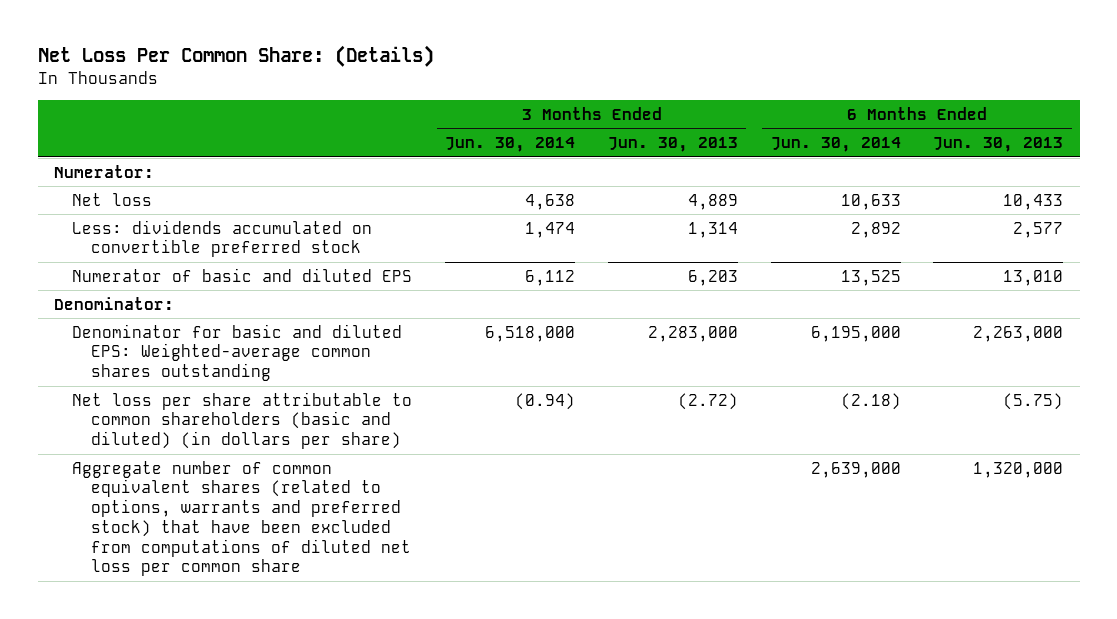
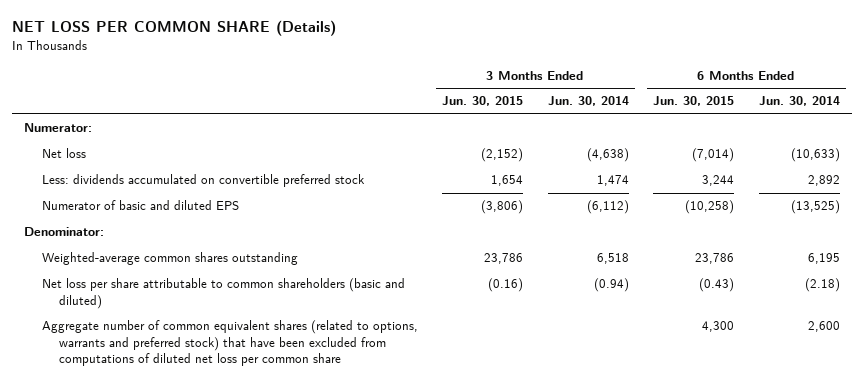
- Net Loss Per Common Share: (Details)
+ NET LOSS PER COMMON SHARE (Details)
- | 3 Months Ended Jun. 30, 2014 | 3 Months Ended Jun. 30, 2013 | 6 Months Ended Jun. 30, 2014 | 6 Months Ended Jun. 30, 2013
+ | 3 Months Ended Jun. 30, 2015 | 3 Months Ended Jun. 30, 2014 | 6 Months Ended Jun. 30, 2015 | 6 Months Ended Jun. 30, 2014
- Net loss | 4,638 | 4,889 | 10,633 | 10,433
+ Net loss | (2,152) | (4,638) | (7,014) | (10,633)
- Numerator of basic and diluted EPS | 6,112 | 6,203 | 13,525 | 13,010
+ Numerator of basic and diluted EPS | (3,806) | (6,112) | (10,258) | (13,525)
- Denominator for basic and diluted EPS: Weighted-average common shares outstanding | 6,518,000 | 2,283,000 | 6,195,000 | 2,263,000
- Net loss per share attributable to common shareholders (basic and diluted) (in dollars per share) | (0.94) | (2.72) | (2.18) | (5.75)
- Aggregate number of common equivalent shares (related to options, warrants and preferred stock) that have been excluded from computations of diluted net loss per common share | | | 2,639,000 | 1,320,000
+ Weighted-average common shares outstanding | 23,786 | 6,518 | 23,786 | 6,195
+ Net loss per share attributable to common shareholders (basic and diluted) | (0.16) | (0.94) | (0.43) | (2.18)
+ Aggregate number of common equivalent shares (related to options, warrants and preferred stock) that have been excluded from computations of diluted net loss per common share | | | 4,300 | 2,600

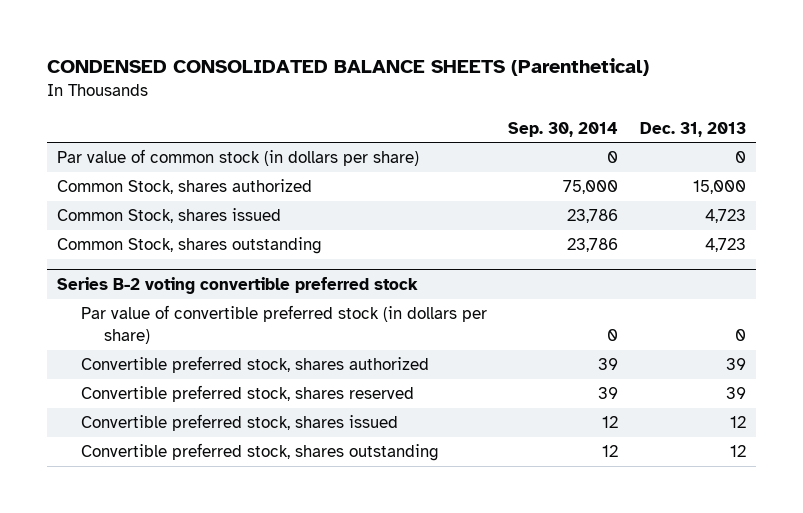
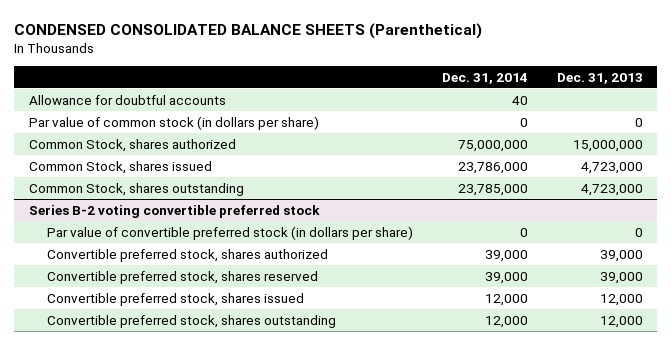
- | Sep. 30, 2014 | Dec. 31, 2013
+ | Dec. 31, 2014 | Dec. 31, 2013
+ Allowance for doubtful accounts | 40 |
- Common Stock, shares authorized | 75,000 | 15,000
- Common Stock, shares issued | 23,786 | 4,723
- Common Stock, shares outstanding | 23,786 | 4,723
+ Common Stock, shares authorized | 75,000,000 | 15,000,000
+ Common Stock, shares issued | 23,786,000 | 4,723,000
+ Common Stock, shares outstanding | 23,785,000 | 4,723,000
@ Series B-2 voting convertible preferred stock
- Convertible preferred stock, shares authorized | 39 | 39
- Convertible preferred stock, shares reserved | 39 | 39
- Convertible preferred stock, shares issued | 12 | 12
- Convertible preferred stock, shares outstanding | 12 | 12
+ Convertible preferred stock, shares authorized | 39,000 | 39,000
+ Convertible preferred stock, shares reserved | 39,000 | 39,000
+ Convertible preferred stock, shares issued | 12,000 | 12,000
+ Convertible preferred stock, shares outstanding | 12,000 | 12,000

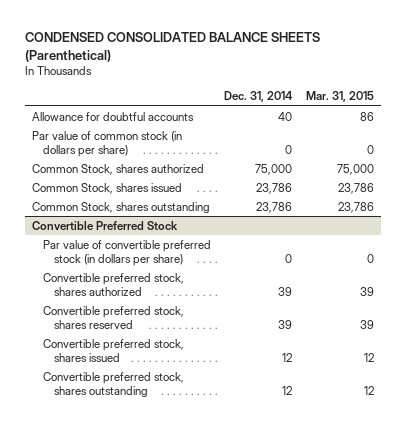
- | Dec. 31, 2014 | Dec. 31, 2013
+ | Dec. 31, 2014 | Mar. 31, 2015
- Common Stock, shares authorized | 75,000,000 | 15,000,000
- Common Stock, shares issued | 23,786,000 | 4,723,000
- Common Stock, shares outstanding | 23,785,000 | 4,723,000
- Series B-2 voting convertible preferred stock
+ Common Stock, shares authorized | 75,000 | 75,000
+ Common Stock, shares issued | 23,786 | 23,786
+ Common Stock, shares outstanding | 23,786 | 23,786
+ Convertible Preferred Stock
- Convertible preferred stock, shares authorized | 39,000 | 39,000
- Convertible preferred stock, shares reserved | 39,000 | 39,000
- Convertible preferred stock, shares issued | 12,000 | 12,000
- Convertible preferred stock, shares outstanding | 12,000 | 12,000
+ Convertible preferred stock, shares authorized | 39 | 39
+ Convertible preferred stock, shares reserved | 39 | 39
+ Convertible preferred stock, shares issued | 12 | 12
+ Convertible preferred stock, shares outstanding | 12 | 12

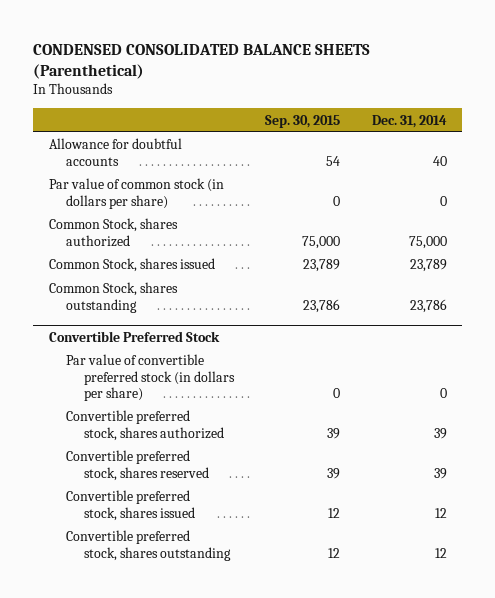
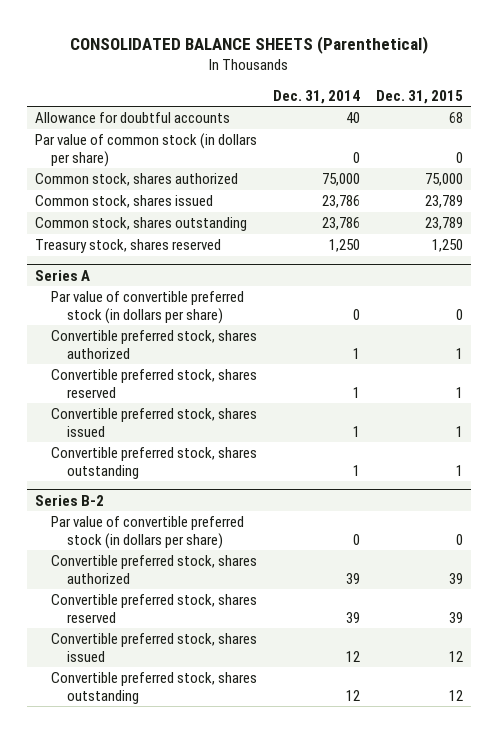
- CONDENSED CONSOLIDATED BALANCE SHEETS (Parenthetical)
+ CONSOLIDATED BALANCE SHEETS (Parenthetical)
- | Sep. 30, 2015 | Dec. 31, 2014
+ | Dec. 31, 2014 | Dec. 31, 2015
- Common Stock, shares authorized | 75,000 | 75,000
- Common Stock, shares issued | 23,789 | 23,789
- Common Stock, shares outstanding | 23,786 | 23,786
- Convertible Preferred Stock
+ Common stock, shares authorized | 75,000 | 75,000
+ Common stock, shares issued | 23,786 | 23,789
+ Common stock, shares outstanding | 23,786 | 23,789
+ Treasury stock, shares reserved | 1,250 | 1,250
+ Series A
+ Convertible preferred stock, shares authorized | 1 | 1
+ Convertible preferred stock, shares reserved | 1 | 1
+ Convertible preferred stock, shares issued | 1 | 1
+ Convertible preferred stock, shares outstanding | 1 | 1
+ Series B-2
+ Par value of convertible preferred stock (in dollars per share) | 0 | 0

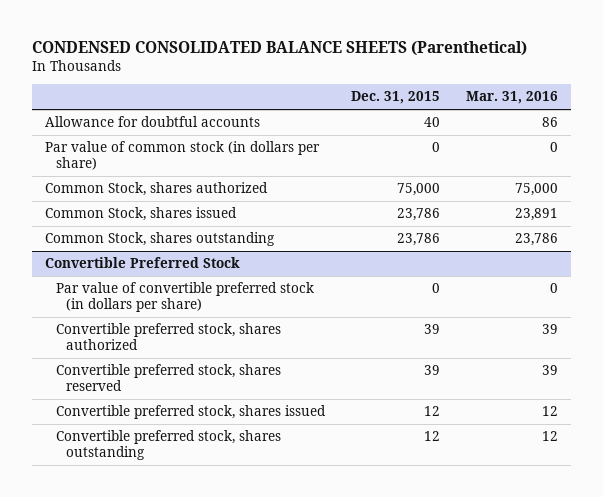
- CONSOLIDATED BALANCE SHEETS (Parenthetical)
+ CONDENSED CONSOLIDATED BALANCE SHEETS (Parenthetical)
- | Dec. 31, 2014 | Dec. 31, 2015
+ | Dec. 31, 2015 | Mar. 31, 2016
- Allowance for doubtful accounts | 40 | 68
+ Allowance for doubtful accounts | 40 | 86
- Common stock, shares authorized | 75,000 | 75,000
- Common stock, shares issued | 23,786 | 23,789
- Common stock, shares outstanding | 23,786 | 23,789
- Treasury stock, shares reserved | 1,250 | 1,250
- Series A
- Par value of convertible preferred stock (in dollars per share) | 0 | 0
- Convertible preferred stock, shares authorized | 1 | 1
- Convertible preferred stock, shares reserved | 1 | 1
- Convertible preferred stock, shares issued | 1 | 1
- Convertible preferred stock, shares outstanding | 1 | 1
- Series B-2
+ Common Stock, shares authorized | 75,000 | 75,000
+ Common Stock, shares issued | 23,786 | 23,891
+ Common Stock, shares outstanding | 23,786 | 23,786
+ Convertible Preferred Stock

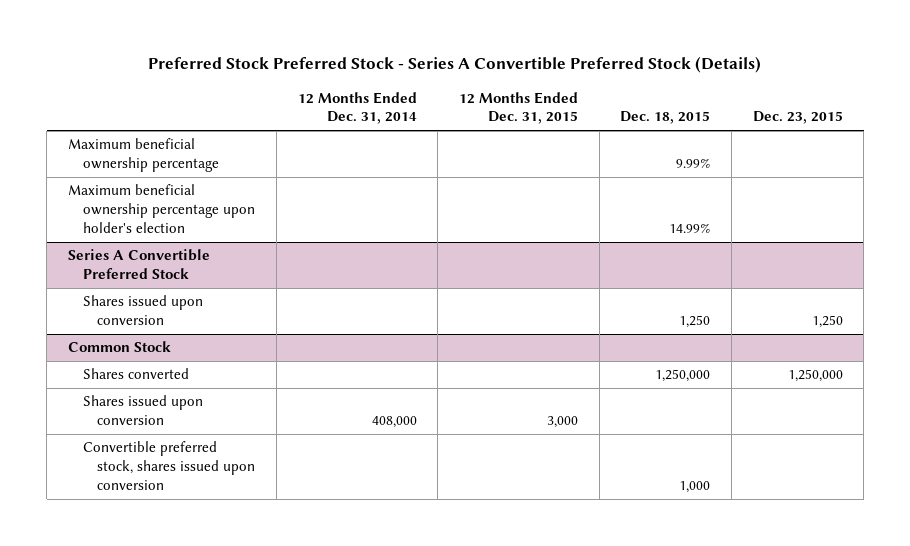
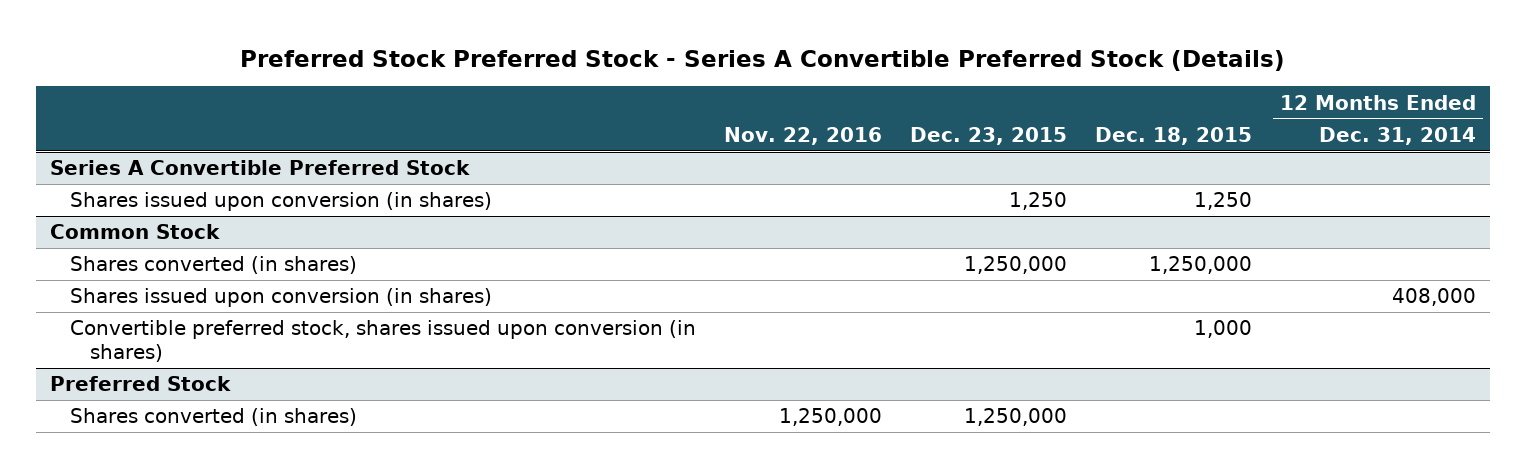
- | 12 Months Ended Dec. 31, 2014 | 12 Months Ended Dec. 31, 2015 | Dec. 18, 2015 | Dec. 23, 2015
+ | Nov. 22, 2016 | Dec. 23, 2015 | Dec. 18, 2015 | 12 Months Ended Dec. 31, 2014
- Maximum beneficial ownership percentage | | | 9.99% |
- Maximum beneficial ownership percentage upon holder's election | | | 14.99% |
@ Series A Convertible Preferred Stock
- Shares issued upon conversion | | | 1,250 | 1,250
+ Shares issued upon conversion (in shares) | | 1,250 | 1,250 |
@ Common Stock
- Shares converted | | | 1,250,000 | 1,250,000
- Shares issued upon conversion | 408,000 | 3,000 | |
- Convertible preferred stock, shares issued upon conversion | | | 1,000 |
+ Shares converted (in shares) | | 1,250,000 | 1,250,000 |
+ Shares issued upon conversion (in shares) | | | | 408,000
+ Convertible preferred stock, shares issued upon conversion (in shares) | | | 1,000 |
+ Preferred Stock
+ Shares converted (in shares) | 1,250,000 | 1,250,000 | |

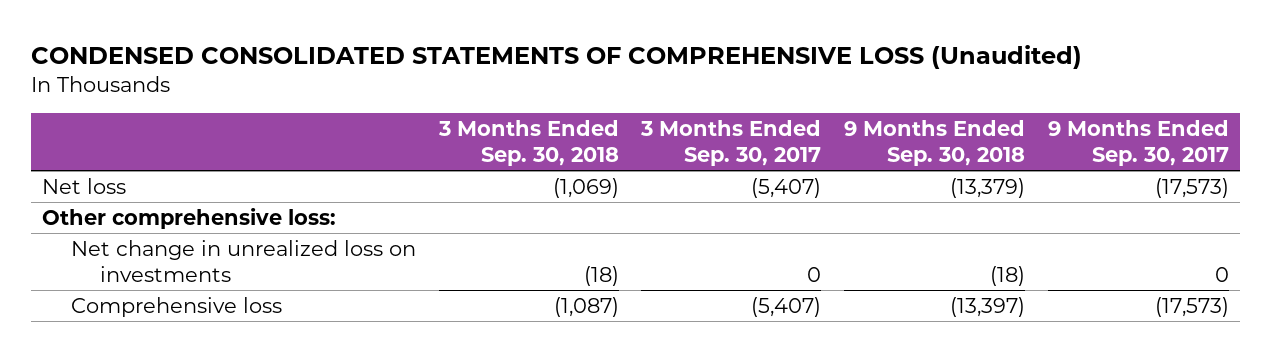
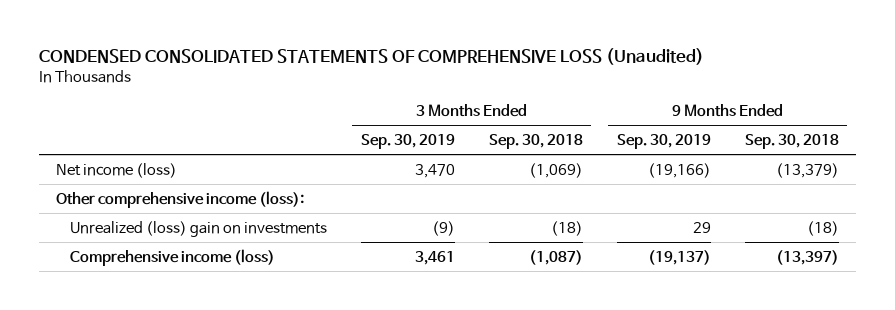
- | 3 Months Ended Sep. 30, 2018 | 3 Months Ended Sep. 30, 2017 | 9 Months Ended Sep. 30, 2018 | 9 Months Ended Sep. 30, 2017
+ | 3 Months Ended Sep. 30, 2019 | 3 Months Ended Sep. 30, 2018 | 9 Months Ended Sep. 30, 2019 | 9 Months Ended Sep. 30, 2018
- Net loss | (1,069) | (5,407) | (13,379) | (17,573)
- Other comprehensive loss:
- Net change in unrealized loss on investments | (18) | 0 | (18) | 0
- Comprehensive loss | (1,087) | (5,407) | (13,397) | (17,573)
+ Net income (loss) | 3,470 | (1,069) | (19,166) | (13,379)
+ Other comprehensive income (loss):
+ Unrealized (loss) gain on investments | (9) | (18) | 29 | (18)
+ Comprehensive income (loss) | 3,461 | (1,087) | (19,137) | (13,397)

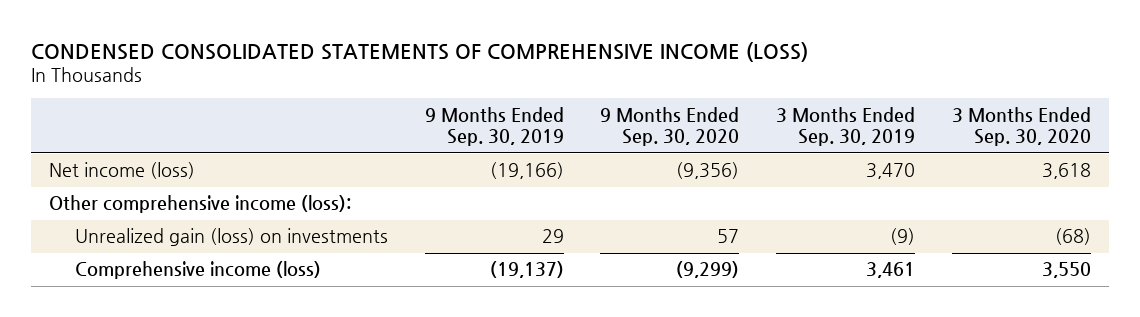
- CONDENSED CONSOLIDATED STATEMENTS OF COMPREHENSIVE LOSS (Unaudited)
+ CONDENSED CONSOLIDATED STATEMENTS OF COMPREHENSIVE INCOME (LOSS)
- | 3 Months Ended Sep. 30, 2019 | 3 Months Ended Sep. 30, 2018 | 9 Months Ended Sep. 30, 2019 | 9 Months Ended Sep. 30, 2018
+ | 9 Months Ended Sep. 30, 2019 | 9 Months Ended Sep. 30, 2020 | 3 Months Ended Sep. 30, 2019 | 3 Months Ended Sep. 30, 2020
- Unrealized (loss) gain on investments | (9) | (18) | 29 | (18)
+ Unrealized gain (loss) on investments | 29 | 57 | (9) | (68)

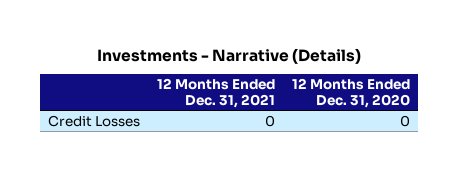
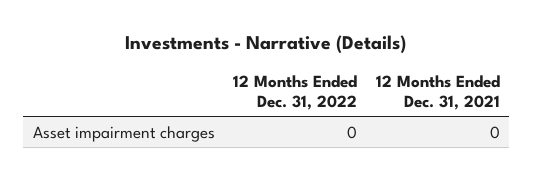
- | 12 Months Ended Dec. 31, 2021 | 12 Months Ended Dec. 31, 2020
+ | 12 Months Ended Dec. 31, 2022 | 12 Months Ended Dec. 31, 2021
- Credit Losses | 0 | 0
+ Asset impairment charges | 0 | 0

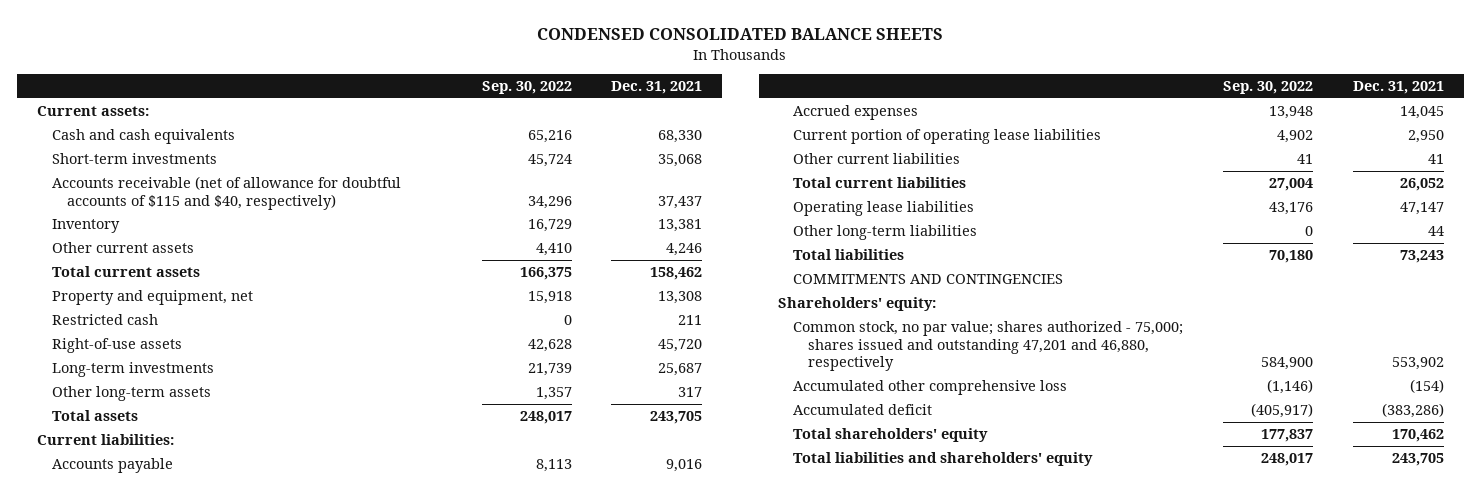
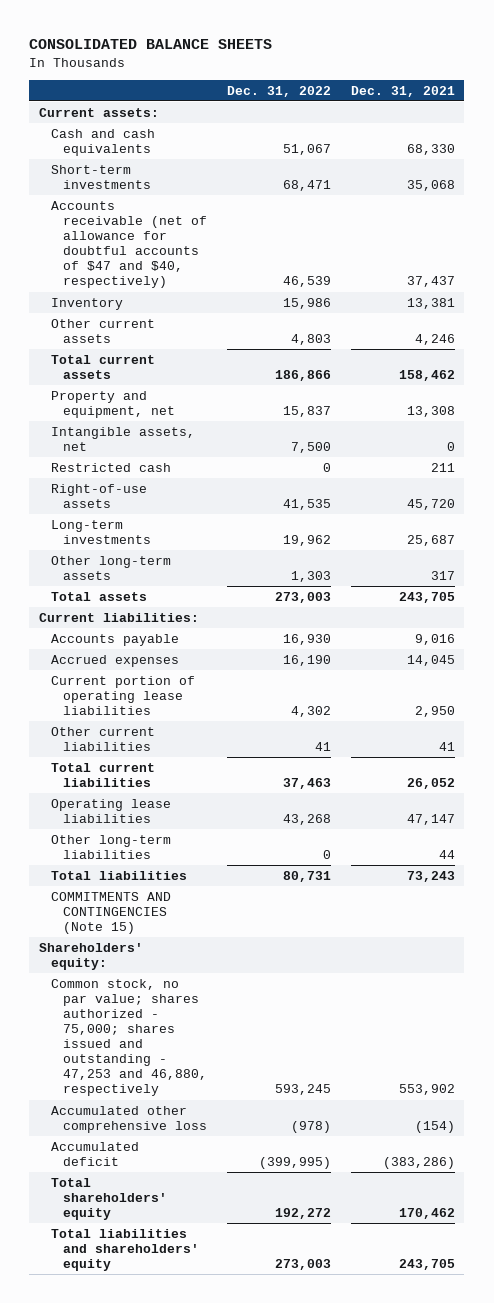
- CONDENSED CONSOLIDATED BALANCE SHEETS
+ CONSOLIDATED BALANCE SHEETS
- | Sep. 30, 2022 | Dec. 31, 2021
+ | Dec. 31, 2022 | Dec. 31, 2021
- Accounts receivable (net of allowance for doubtful accounts of $115 and $40, respectively) | 34,296 | 37,437
+ Accounts receivable (net of allowance for doubtful accounts of $47 and $40, respectively) | 46,539 | 37,437
+ Intangible assets, net | 7,500 | 0
- COMMITMENTS AND CONTINGENCIES
+ COMMITMENTS AND CONTINGENCIES (Note 15)
- Common stock, no par value; shares authorized - 75,000; shares issued and outstanding 47,201 and 46,880, respectively | 584,900 | 553,902
+ Common stock, no par value; shares authorized - 75,000; shares issued and outstanding - 47,253 and 46,880, respectively | 593,245 | 553,902

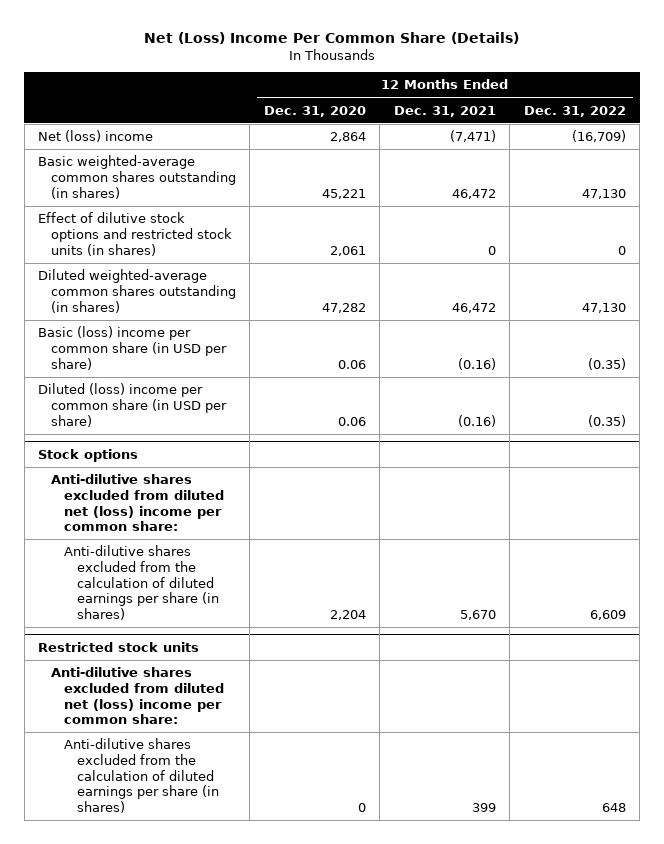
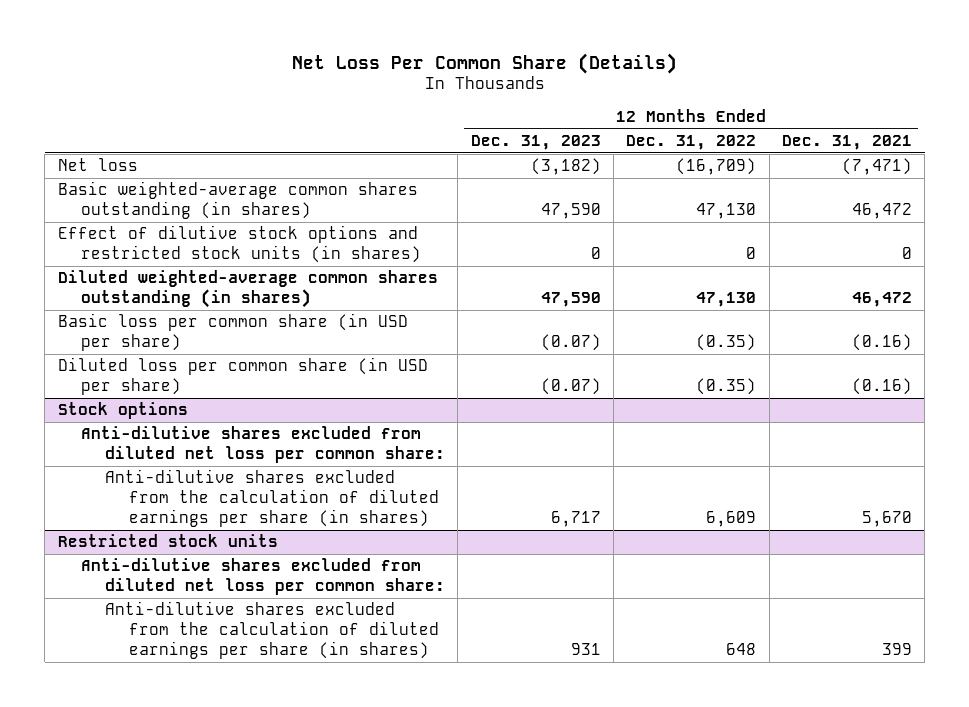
- Net (Loss) Income Per Common Share (Details)
+ Net Loss Per Common Share (Details)
- | 12 Months Ended Dec. 31, 2020 | 12 Months Ended Dec. 31, 2021 | 12 Months Ended Dec. 31, 2022
+ | 12 Months Ended Dec. 31, 2023 | 12 Months Ended Dec. 31, 2022 | 12 Months Ended Dec. 31, 2021
- Net (loss) income | 2,864 | (7,471) | (16,709)
+ Net loss | (3,182) | (16,709) | (7,471)
- Basic (loss) income per common share (in USD per share) | 0.06 | (0.16) | (0.35)
- Diluted (loss) income per common share (in USD per share) | 0.06 | (0.16) | (0.35)
+ Basic loss per common share (in USD per share) | (0.07) | (0.35) | (0.16)
+ Diluted loss per common share (in USD per share) | (0.07) | (0.35) | (0.16)
@ Stock options
- Anti-dilutive shares excluded from diluted net (loss) income per common share:
+ Anti-dilutive shares excluded from diluted net loss per common share:
@ Restricted stock units
- Anti-dilutive shares excluded from diluted net (loss) income per common share:
+ Anti-dilutive shares excluded from diluted net loss per common share:

